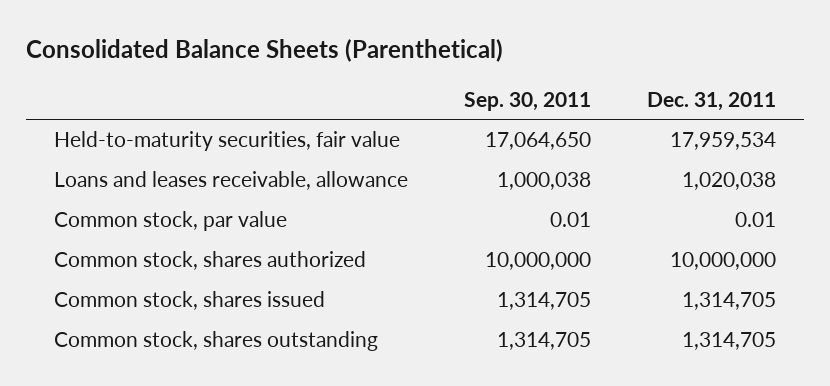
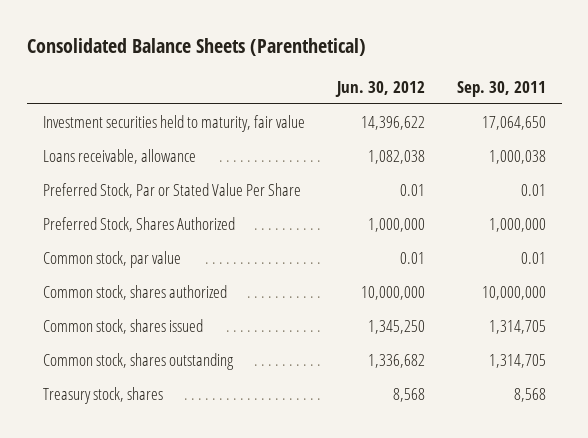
- | Sep. 30, 2011 | Dec. 31, 2011
+ | Jun. 30, 2012 | Sep. 30, 2011
- Held-to-maturity securities, fair value | 17,064,650 | 17,959,534
- Loans and leases receivable, allowance | 1,000,038 | 1,020,038
+ Investment securities held to maturity, fair value | 14,396,622 | 17,064,650
+ Loans receivable, allowance | 1,082,038 | 1,000,038
+ Preferred Stock, Par or Stated Value Per Share | 0.01 | 0.01
+ Preferred Stock, Shares Authorized | 1,000,000 | 1,000,000
+ Treasury stock, shares | 8,568 | 8,568

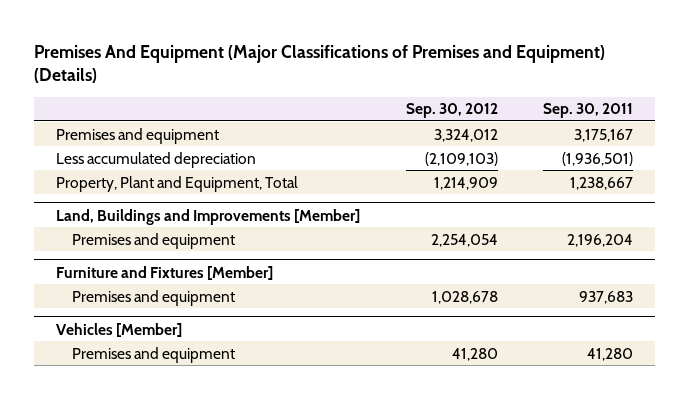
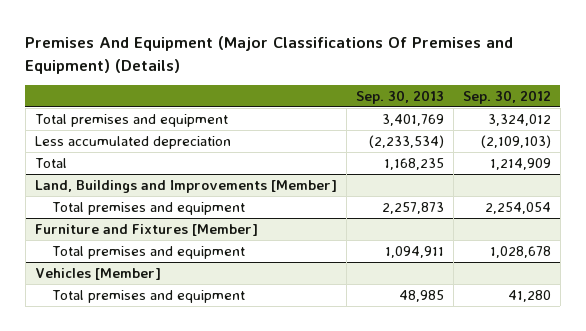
- Premises And Equipment (Major Classifications of Premises and Equipment) (Details)
+ Premises And Equipment (Major Classifications Of Premises and Equipment) (Details)
- | Sep. 30, 2012 | Sep. 30, 2011
+ | Sep. 30, 2013 | Sep. 30, 2012
- Premises and equipment | 3,324,012 | 3,175,167
+ Total premises and equipment | 3,401,769 | 3,324,012
- Property, Plant and Equipment, Total | 1,214,909 | 1,238,667
+ Total | 1,168,235 | 1,214,909
@ Land, Buildings and Improvements [Member]
- Premises and equipment | 2,254,054 | 2,196,204
+ Total premises and equipment | 2,257,873 | 2,254,054
@ Furniture and Fixtures [Member]
- Premises and equipment | 1,028,678 | 937,683
+ Total premises and equipment | 1,094,911 | 1,028,678
@ Vehicles [Member]
- Premises and equipment | 41,280 | 41,280
+ Total premises and equipment | 48,985 | 41,280

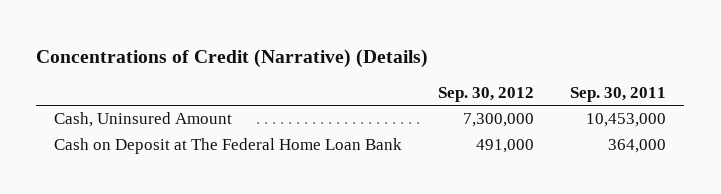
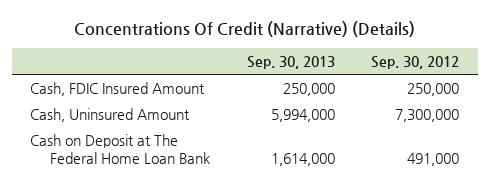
- Concentrations of Credit (Narrative) (Details)
+ Concentrations Of Credit (Narrative) (Details)
- | Sep. 30, 2012 | Sep. 30, 2011
+ | Sep. 30, 2013 | Sep. 30, 2012
+ Cash, FDIC Insured Amount | 250,000 | 250,000

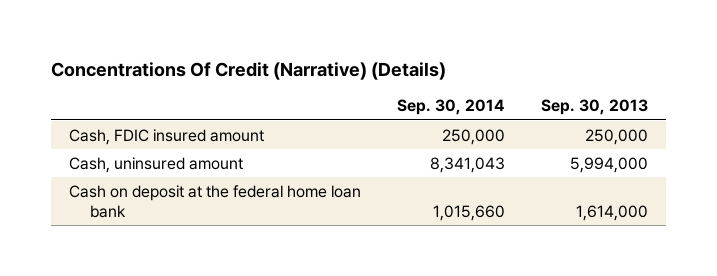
- | Sep. 30, 2013 | Sep. 30, 2012
+ | Sep. 30, 2014 | Sep. 30, 2013
- Cash, FDIC Insured Amount | 250,000 | 250,000
- Cash, Uninsured Amount | 5,994,000 | 7,300,000
- Cash on Deposit at The Federal Home Loan Bank | 1,614,000 | 491,000
+ Cash, FDIC insured amount | 250,000 | 250,000
+ Cash, uninsured amount | 8,341,043 | 5,994,000
+ Cash on deposit at the federal home loan bank | 1,015,660 | 1,614,000

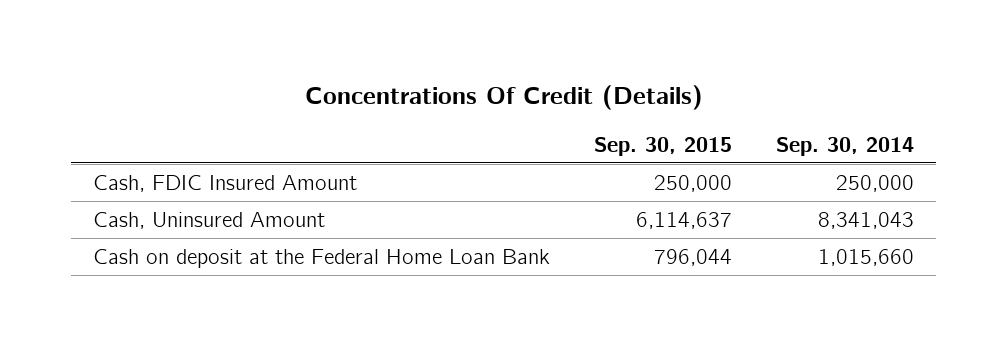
- Concentrations Of Credit (Narrative) (Details)
+ Concentrations Of Credit (Details)
- | Sep. 30, 2014 | Sep. 30, 2013
+ | Sep. 30, 2015 | Sep. 30, 2014
- Cash, FDIC insured amount | 250,000 | 250,000
- Cash, uninsured amount | 8,341,043 | 5,994,000
- Cash on deposit at the federal home loan bank | 1,015,660 | 1,614,000
+ Cash, FDIC Insured Amount | 250,000 | 250,000
+ Cash, Uninsured Amount | 6,114,637 | 8,341,043
+ Cash on deposit at the Federal Home Loan Bank | 796,044 | 1,015,660

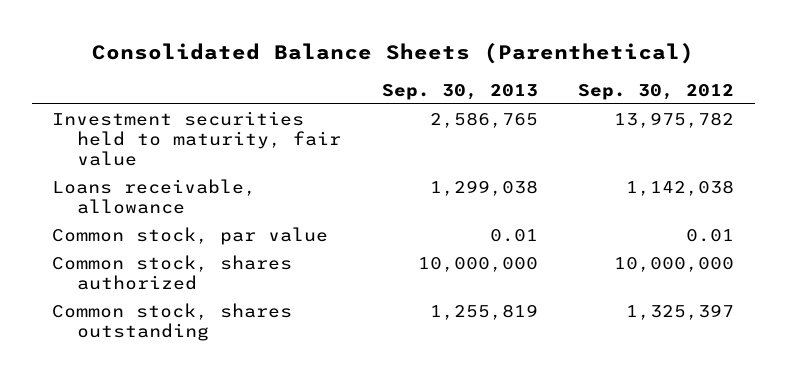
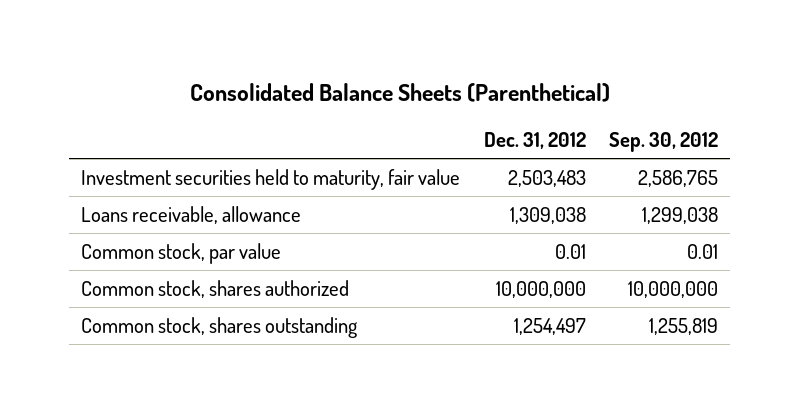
- | Sep. 30, 2013 | Sep. 30, 2012
+ | Dec. 31, 2012 | Sep. 30, 2012
- Investment securities held to maturity, fair value | 2,586,765 | 13,975,782
- Loans receivable, allowance | 1,299,038 | 1,142,038
+ Investment securities held to maturity, fair value | 2,503,483 | 2,586,765
+ Loans receivable, allowance | 1,309,038 | 1,299,038
- Common stock, shares outstanding | 1,255,819 | 1,325,397
+ Common stock, shares outstanding | 1,254,497 | 1,255,819

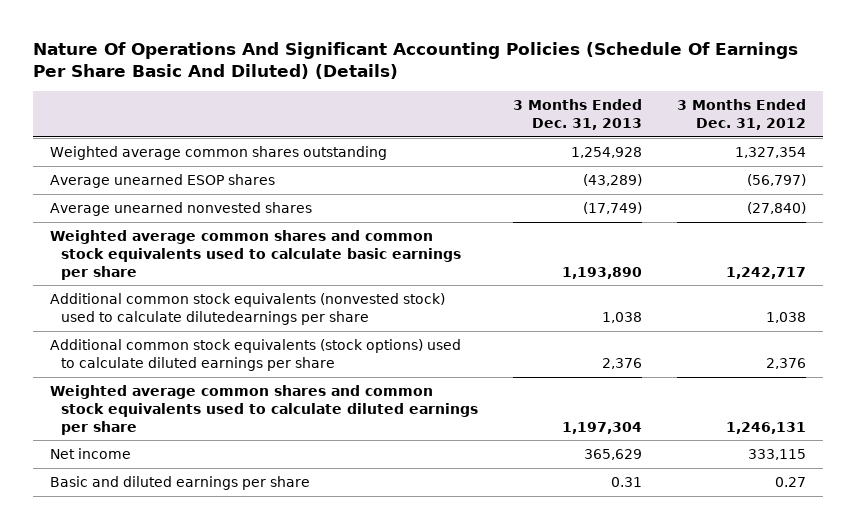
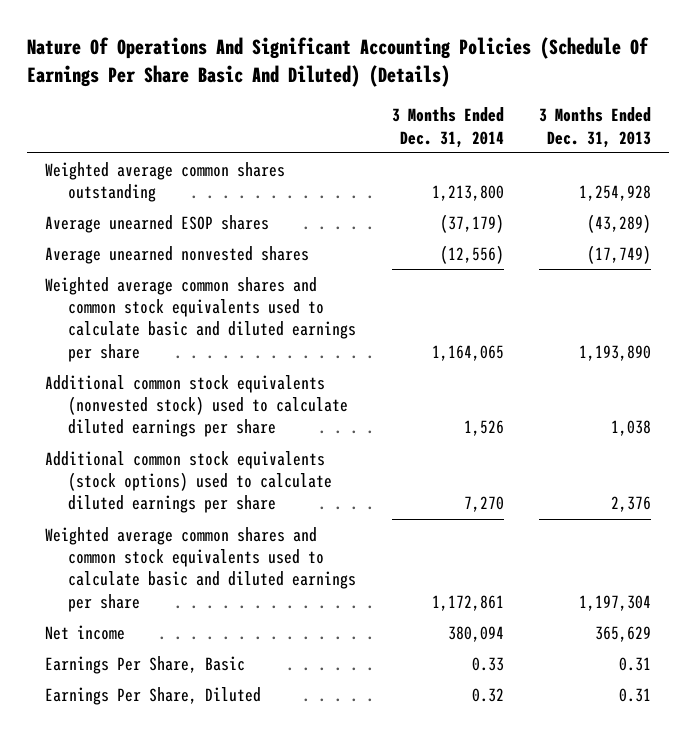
- | 3 Months Ended Dec. 31, 2013 | 3 Months Ended Dec. 31, 2012
+ | 3 Months Ended Dec. 31, 2014 | 3 Months Ended Dec. 31, 2013
- Weighted average common shares and common stock equivalents used to calculate basic earnings per share | 1,193,890 | 1,242,717
- Additional common stock equivalents (nonvested stock) used to calculate dilutedearnings per share | 1,038 | 1,038
+ Weighted average common shares and common stock equivalents used to calculate basic and diluted earnings per share | 1,164,065 | 1,193,890
+ Additional common stock equivalents (nonvested stock) used to calculate diluted earnings per share | 1,526 | 1,038
- Weighted average common shares and common stock equivalents used to calculate diluted earnings per share | 1,197,304 | 1,246,131
+ Weighted average common shares and common stock equivalents used to calculate basic and diluted earnings per share | 1,172,861 | 1,197,304
- Basic and diluted earnings per share | 0.31 | 0.27
+ Earnings Per Share, Basic | 0.33 | 0.31
+ Earnings Per Share, Diluted | 0.32 | 0.31

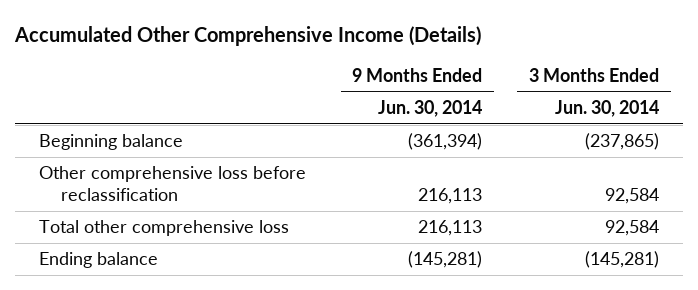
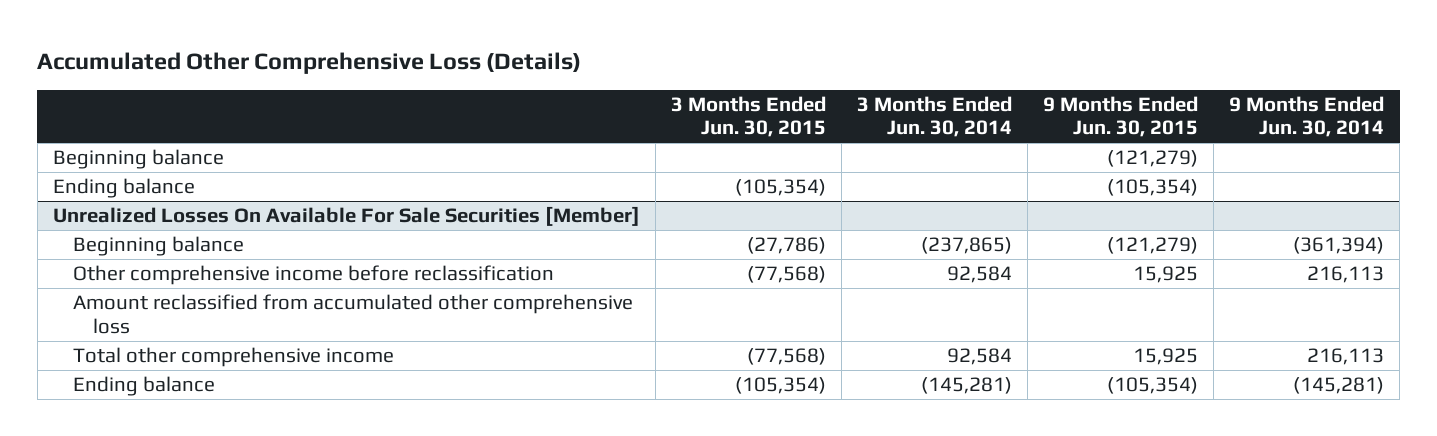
- Accumulated Other Comprehensive Income (Details)
+ Accumulated Other Comprehensive Loss (Details)
- | 9 Months Ended Jun. 30, 2014 | 3 Months Ended Jun. 30, 2014
+ | 3 Months Ended Jun. 30, 2015 | 3 Months Ended Jun. 30, 2014 | 9 Months Ended Jun. 30, 2015 | 9 Months Ended Jun. 30, 2014
+ Beginning balance | | | (121,279) |
+ Ending balance | (105,354) | | (105,354) |
+ Unrealized Losses On Available For Sale Securities [Member]
- Other comprehensive loss before reclassification | 216,113 | 92,584
- Total other comprehensive loss | 216,113 | 92,584
+ Other comprehensive income before reclassification | (77,568) | 92,584 | 15,925 | 216,113
+ Amount reclassified from accumulated other comprehensive loss
+ Total other comprehensive income | (77,568) | 92,584 | 15,925 | 216,113

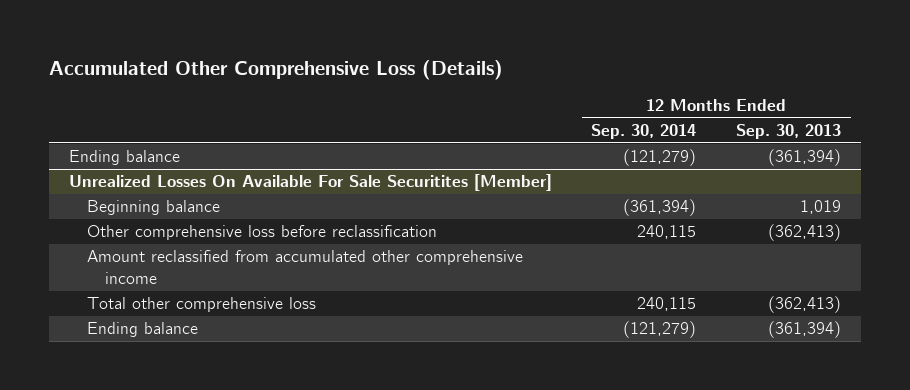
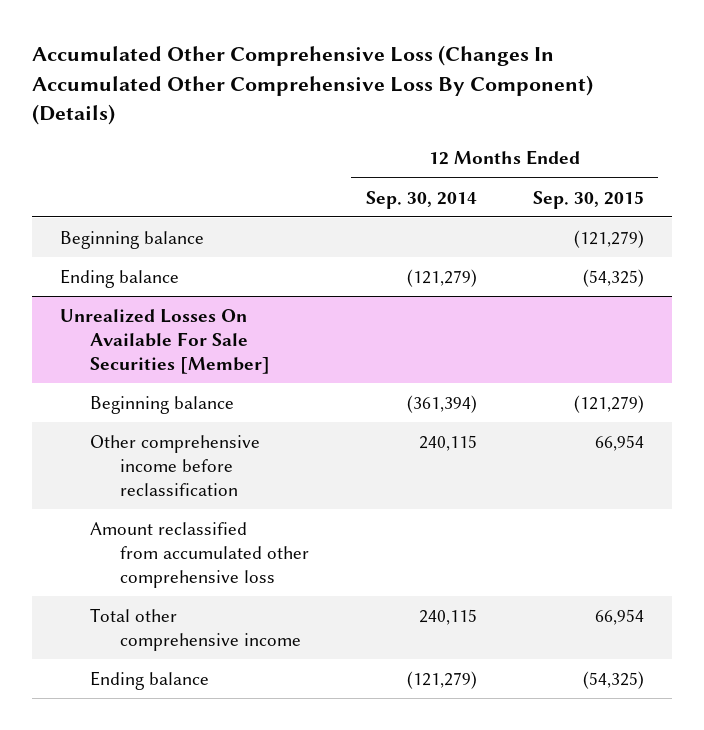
- Accumulated Other Comprehensive Loss (Details)
+ Accumulated Other Comprehensive Loss (Changes In Accumulated Other Comprehensive Loss By Component) (Details)
- | 12 Months Ended Sep. 30, 2014 | 12 Months Ended Sep. 30, 2013
+ | 12 Months Ended Sep. 30, 2014 | 12 Months Ended Sep. 30, 2015
+ Beginning balance | | (121,279)
- Unrealized Losses On Available For Sale Securitites [Member]
+ Unrealized Losses On Available For Sale Securities [Member]
- Other comprehensive loss before reclassification | 240,115 | (362,413)
- Amount reclassified from accumulated other comprehensive income
- Total other comprehensive loss | 240,115 | (362,413)
+ Other comprehensive income before reclassification | 240,115 | 66,954
+ Amount reclassified from accumulated other comprehensive loss
+ Total other comprehensive income | 240,115 | 66,954

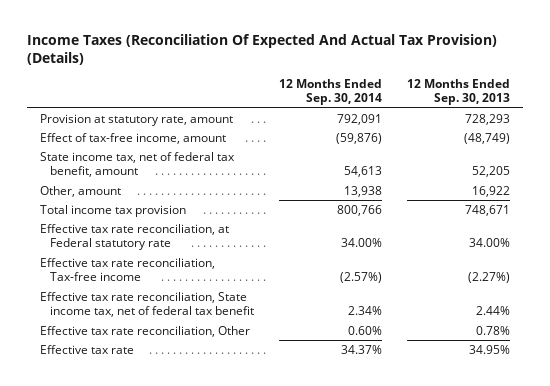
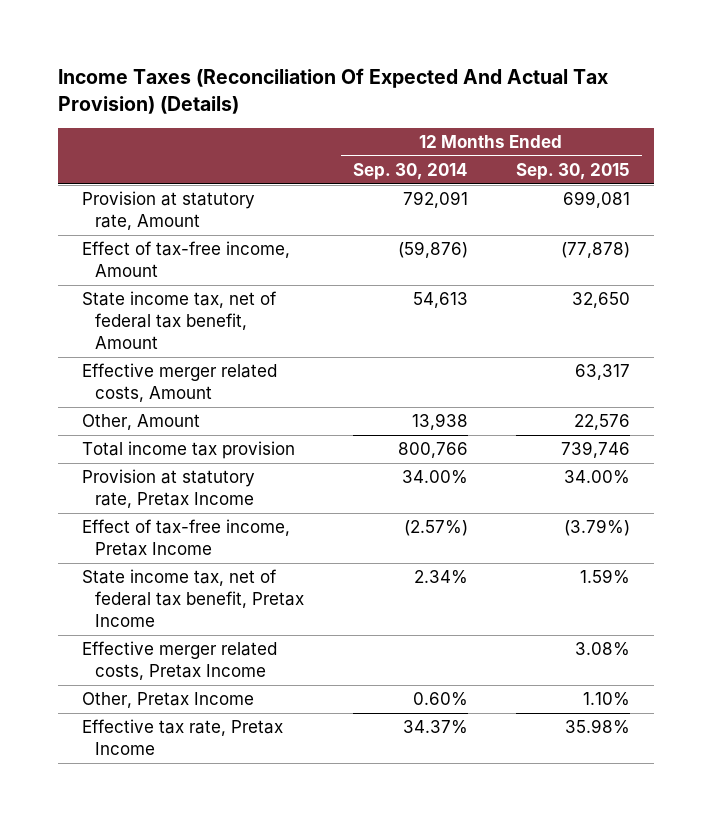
- | 12 Months Ended Sep. 30, 2014 | 12 Months Ended Sep. 30, 2013
+ | 12 Months Ended Sep. 30, 2014 | 12 Months Ended Sep. 30, 2015
- Provision at statutory rate, amount | 792,091 | 728,293
- Effect of tax-free income, amount | (59,876) | (48,749)
- State income tax, net of federal tax benefit, amount | 54,613 | 52,205
- Other, amount | 13,938 | 16,922
+ Provision at statutory rate, Amount | 792,091 | 699,081
+ Effect of tax-free income, Amount | (59,876) | (77,878)
+ State income tax, net of federal tax benefit, Amount | 54,613 | 32,650
+ Effective merger related costs, Amount | | 63,317
+ Other, Amount | 13,938 | 22,576
- Effective tax rate reconciliation, at Federal statutory rate | 34.00% | 34.00%
- Effective tax rate reconciliation, Tax-free income | (2.57%) | (2.27%)
- Effective tax rate reconciliation, State income tax, net of federal tax benefit | 2.34% | 2.44%
- Effective tax rate reconciliation, Other | 0.60% | 0.78%
- Effective tax rate | 34.37% | 34.95%
+ Provision at statutory rate, Pretax Income | 34.00% | 34.00%
+ Effect of tax-free income, Pretax Income | (2.57%) | (3.79%)
+ State income tax, net of federal tax benefit, Pretax Income | 2.34% | 1.59%
+ Effective merger related costs, Pretax Income | | 3.08%
+ Other, Pretax Income | 0.60% | 1.10%
+ Effective tax rate, Pretax Income | 34.37% | 35.98%

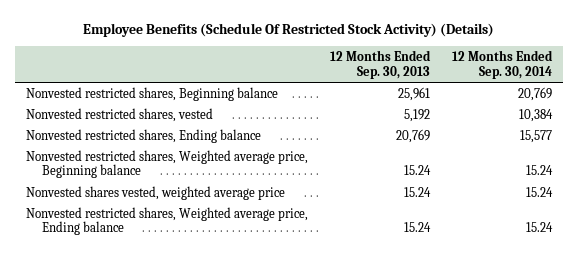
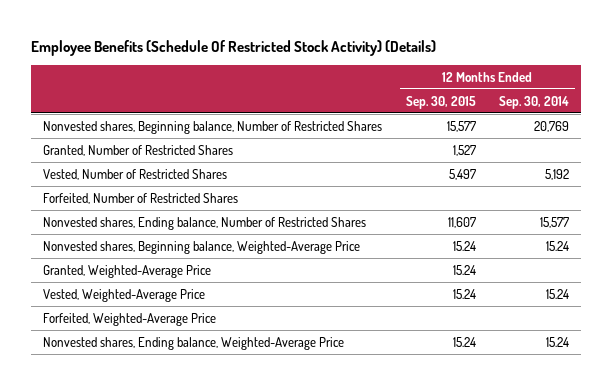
- | 12 Months Ended Sep. 30, 2013 | 12 Months Ended Sep. 30, 2014
+ | 12 Months Ended Sep. 30, 2015 | 12 Months Ended Sep. 30, 2014
- Nonvested restricted shares, Beginning balance | 25,961 | 20,769
- Nonvested restricted shares, vested | 5,192 | 10,384
- Nonvested restricted shares, Ending balance | 20,769 | 15,577
- Nonvested restricted shares, Weighted average price, Beginning balance | 15.24 | 15.24
- Nonvested shares vested, weighted average price | 15.24 | 15.24
- Nonvested restricted shares, Weighted average price, Ending balance | 15.24 | 15.24
+ Nonvested shares, Beginning balance, Number of Restricted Shares | 15,577 | 20,769
+ Granted, Number of Restricted Shares | 1,527 |
+ Vested, Number of Restricted Shares | 5,497 | 5,192
+ Forfeited, Number of Restricted Shares
+ Nonvested shares, Ending balance, Number of Restricted Shares | 11,607 | 15,577
+ Nonvested shares, Beginning balance, Weighted-Average Price | 15.24 | 15.24
+ Granted, Weighted-Average Price | 15.24 |
+ Vested, Weighted-Average Price | 15.24 | 15.24
+ Forfeited, Weighted-Average Price
+ Nonvested shares, Ending balance, Weighted-Average Price | 15.24 | 15.24

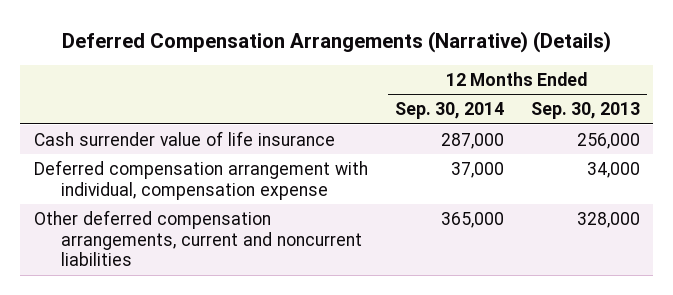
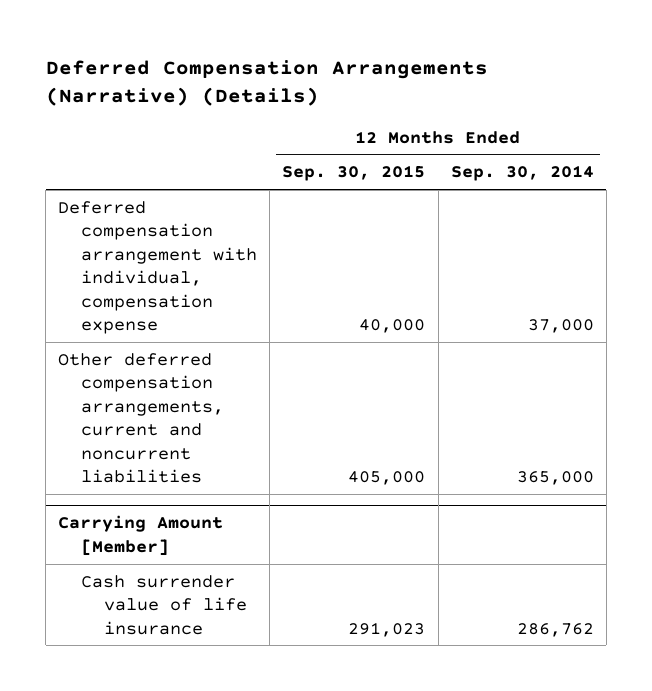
- | 12 Months Ended Sep. 30, 2014 | 12 Months Ended Sep. 30, 2013
+ | 12 Months Ended Sep. 30, 2015 | 12 Months Ended Sep. 30, 2014
- Cash surrender value of life insurance | 287,000 | 256,000
+ Carrying Amount [Member]
+ Cash surrender value of life insurance | 291,023 | 286,762

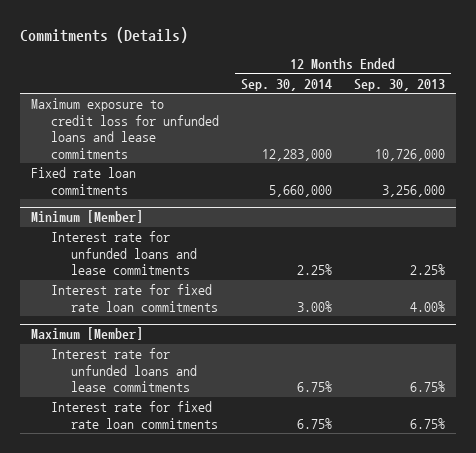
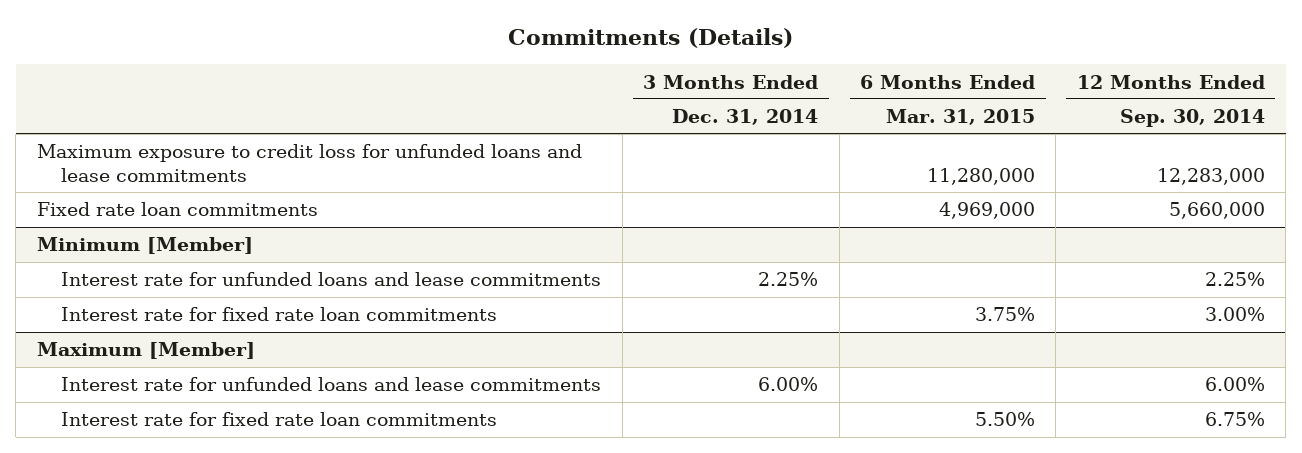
- | 12 Months Ended Sep. 30, 2014 | 12 Months Ended Sep. 30, 2013
+ | 3 Months Ended Dec. 31, 2014 | 6 Months Ended Mar. 31, 2015 | 12 Months Ended Sep. 30, 2014
@ Maximum [Member]
- Interest rate for unfunded loans and lease commitments | 6.75% | 6.75%
+ Interest rate for unfunded loans and lease commitments | 6.00% | | 6.00%

